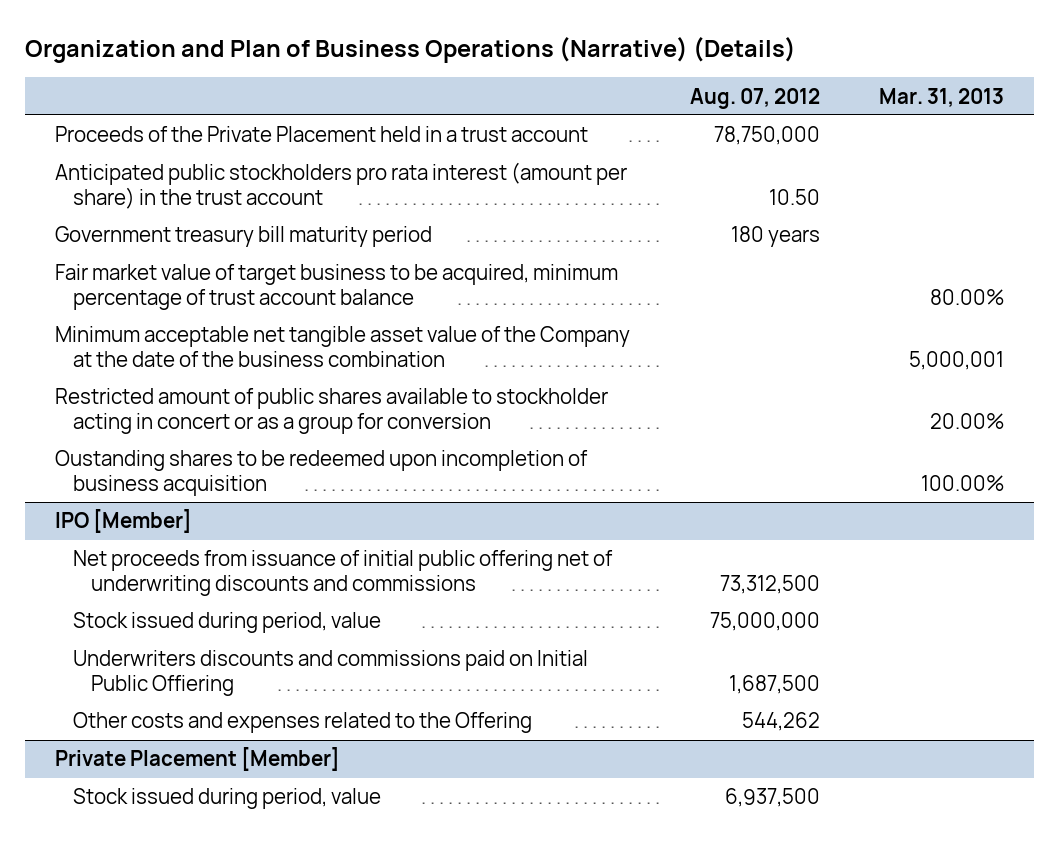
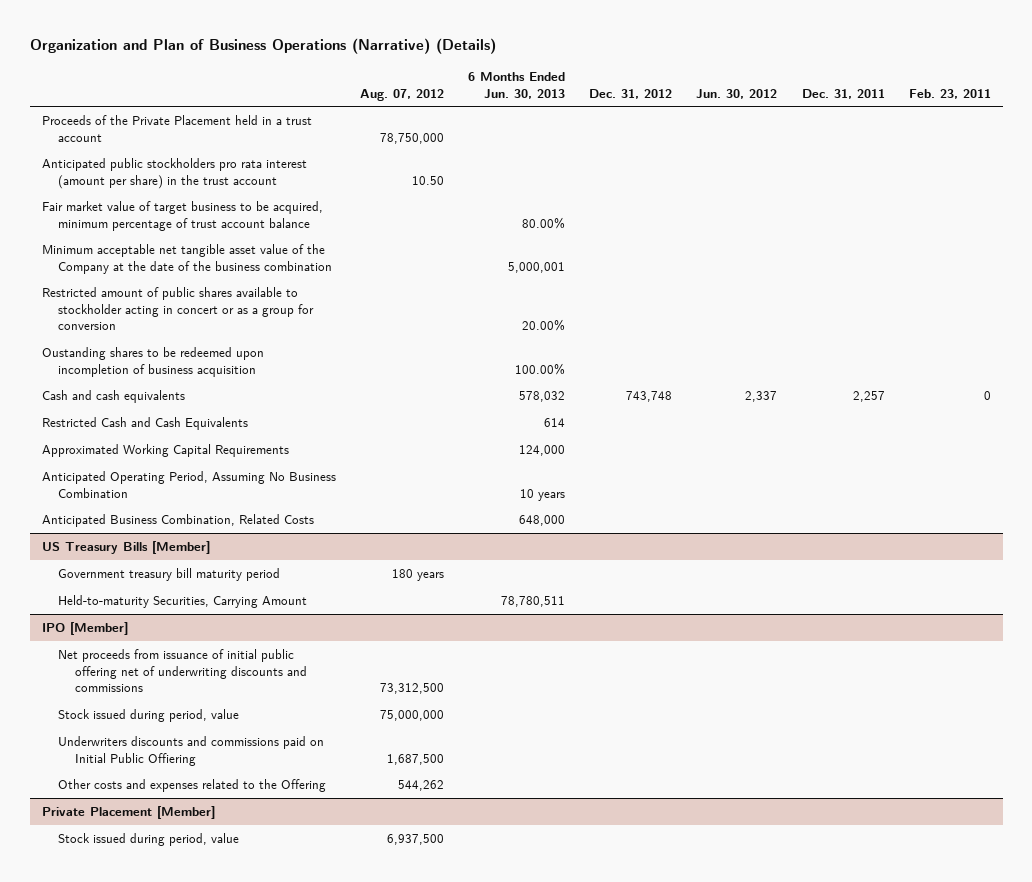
- | Aug. 07, 2012 | Mar. 31, 2013
+ | Aug. 07, 2012 | 6 Months Ended Jun. 30, 2013 | Dec. 31, 2012 | Jun. 30, 2012 | Dec. 31, 2011 | Feb. 23, 2011
- Government treasury bill maturity period | 180 years |
+ Cash and cash equivalents | | 578,032 | 743,748 | 2,337 | 2,257 | 0
+ Restricted Cash and Cash Equivalents | | 614 | | | |
+ Approximated Working Capital Requirements | | 124,000 | | | |
+ Anticipated Operating Period, Assuming No Business Combination | | 10 years | | | |
+ Anticipated Business Combination, Related Costs | | 648,000 | | | |
+ US Treasury Bills [Member]
+ Government treasury bill maturity period | 180 years | | | | |
+ Held-to-maturity Securities, Carrying Amount | | 78,780,511 | | | |

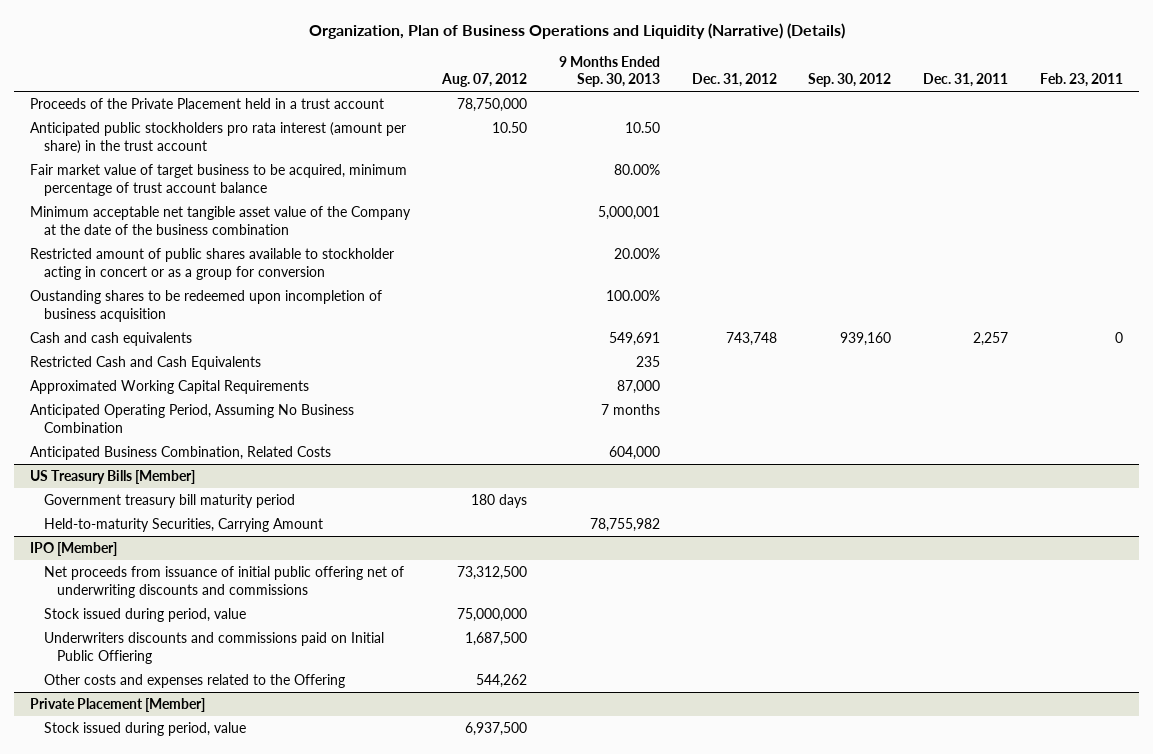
- Organization and Plan of Business Operations (Narrative) (Details)
+ Organization, Plan of Business Operations and Liquidity (Narrative) (Details)
- | Aug. 07, 2012 | 6 Months Ended Jun. 30, 2013 | Dec. 31, 2012 | Jun. 30, 2012 | Dec. 31, 2011 | Feb. 23, 2011
+ | Aug. 07, 2012 | 9 Months Ended Sep. 30, 2013 | Dec. 31, 2012 | Sep. 30, 2012 | Dec. 31, 2011 | Feb. 23, 2011
@ US Treasury Bills [Member]
- Government treasury bill maturity period | 180 years | | | | |
+ Government treasury bill maturity period | 180 days | | | | |

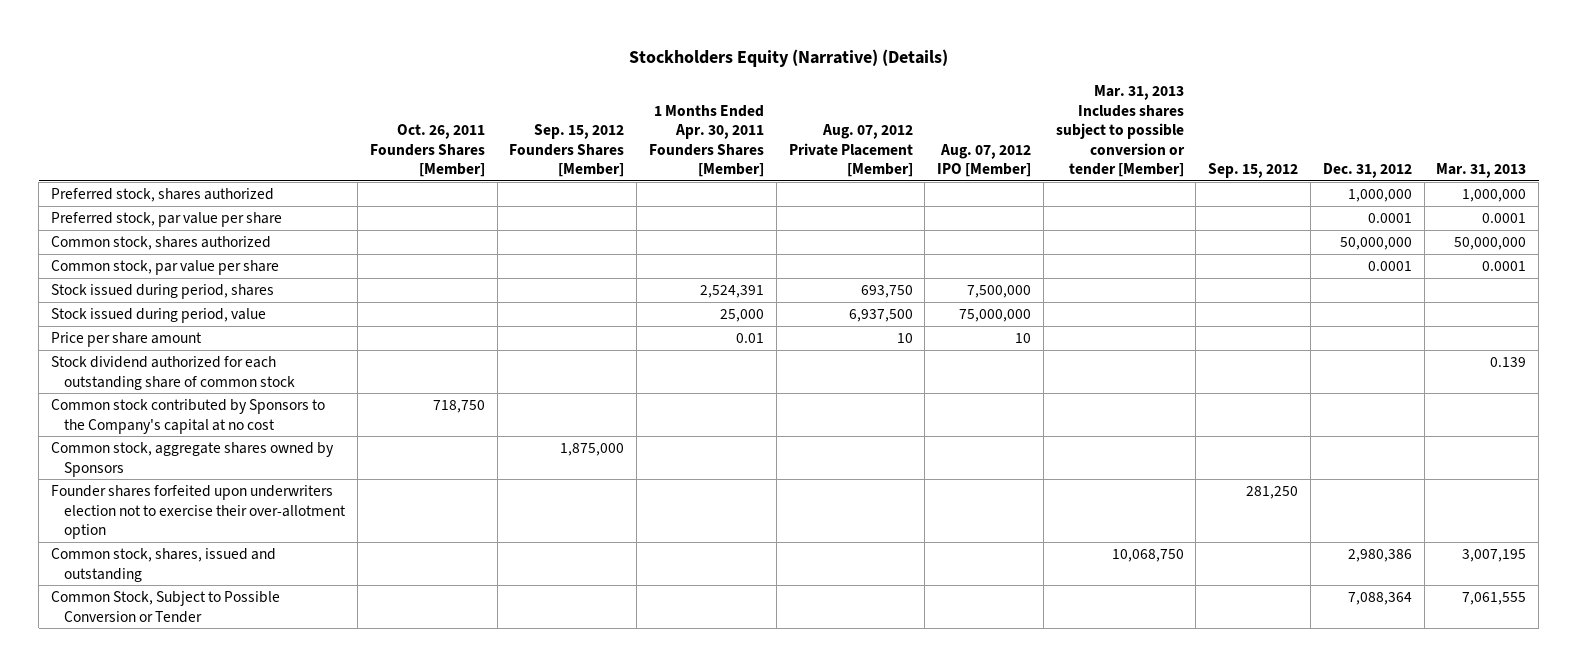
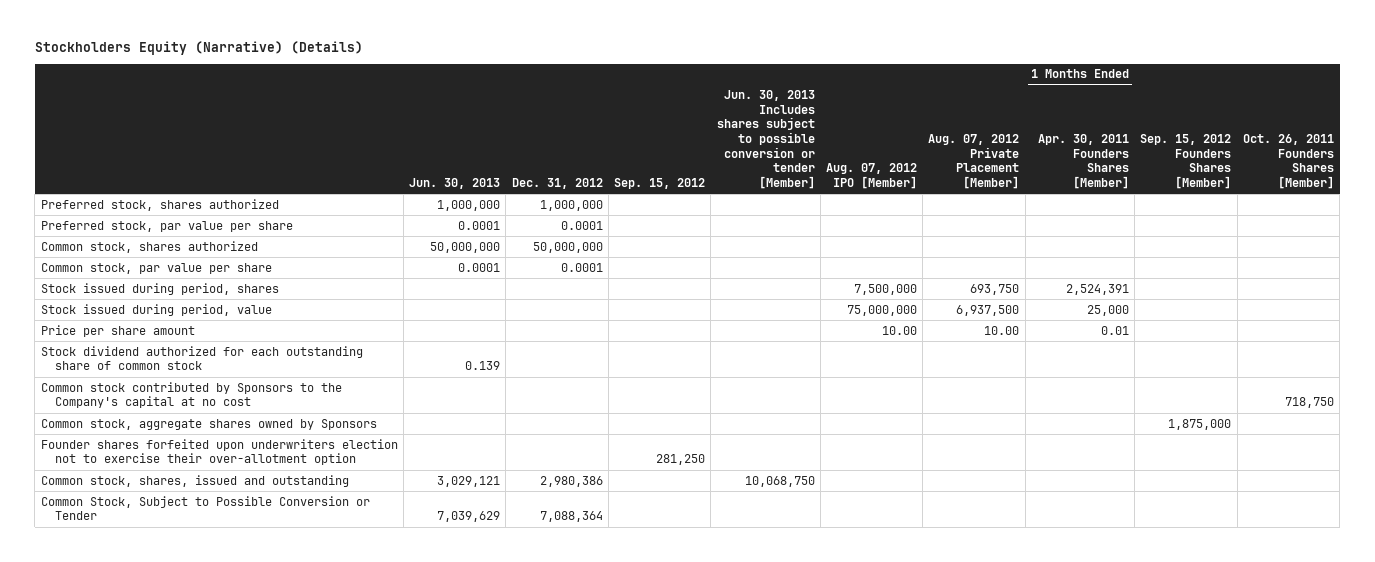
- | Oct. 26, 2011 Founders Shares [Member] | Sep. 15, 2012 Founders Shares [Member] | 1 Months Ended Apr. 30, 2011 Founders Shares [Member] | Aug. 07, 2012 Private Placement [Member] | Aug. 07, 2012 IPO [Member] | Mar. 31, 2013 Includes shares subject to possible conversion or tender [Member] | Sep. 15, 2012 | Dec. 31, 2012 | Mar. 31, 2013
+ | Jun. 30, 2013 | Dec. 31, 2012 | Sep. 15, 2012 | Jun. 30, 2013 Includes shares subject to possible conversion or tender [Member] | Aug. 07, 2012 IPO [Member] | Aug. 07, 2012 Private Placement [Member] | 1 Months Ended Apr. 30, 2011 Founders Shares [Member] | Sep. 15, 2012 Founders Shares [Member] | Oct. 26, 2011 Founders Shares [Member]
- Price per share amount | | | 0.01 | 10 | 10 | | | |
+ Price per share amount | | | | | 10.00 | 10.00 | 0.01 | |

